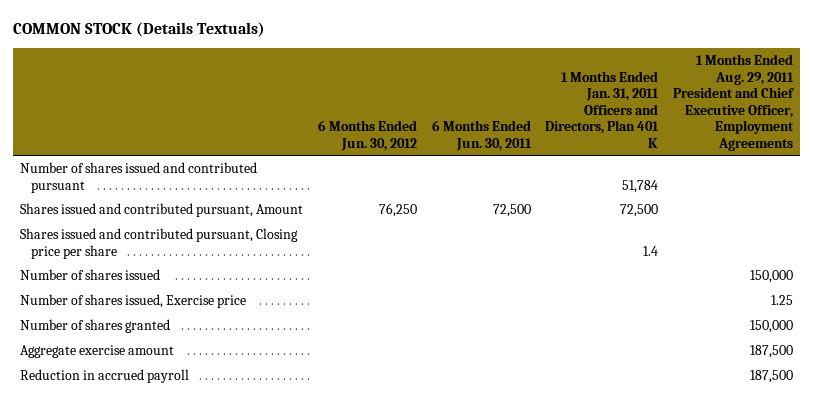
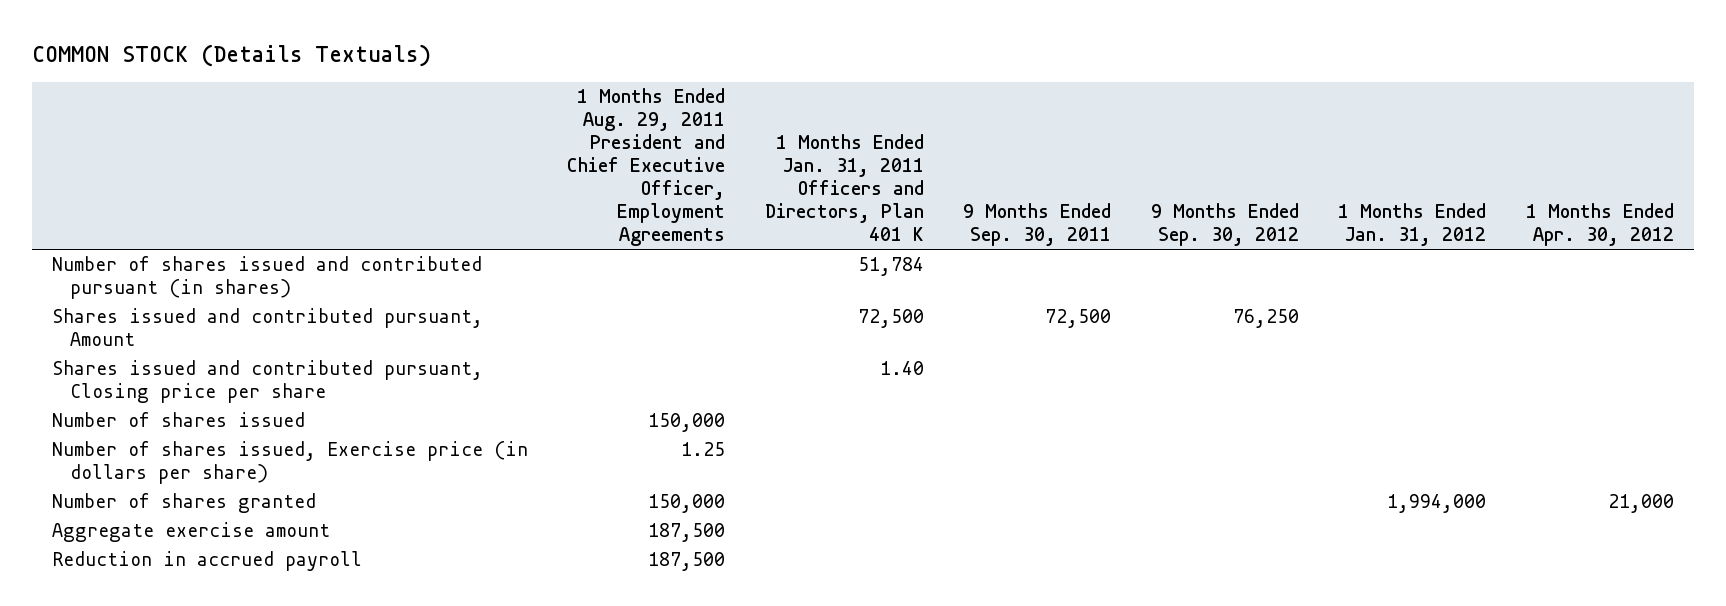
- | 6 Months Ended Jun. 30, 2012 | 6 Months Ended Jun. 30, 2011 | 1 Months Ended Jan. 31, 2011 Officers and Directors, Plan 401 K | 1 Months Ended Aug. 29, 2011 President and Chief Executive Officer, Employment Agreements
+ | 1 Months Ended Aug. 29, 2011 President and Chief Executive Officer, Employment Agreements | 1 Months Ended Jan. 31, 2011 Officers and Directors, Plan 401 K | 9 Months Ended Sep. 30, 2011 | 9 Months Ended Sep. 30, 2012 | 1 Months Ended Jan. 31, 2012 | 1 Months Ended Apr. 30, 2012
- Number of shares issued and contributed pursuant | | | 51,784 |
+ Number of shares issued and contributed pursuant (in shares) | | 51,784 | | | |
- Shares issued and contributed pursuant, Closing price per share | | | 1.4 |
+ Shares issued and contributed pursuant, Closing price per share | | 1.40 | | | |
- Number of shares issued, Exercise price | | | | 1.25
+ Number of shares issued, Exercise price (in dollars per share) | 1.25 | | | | |

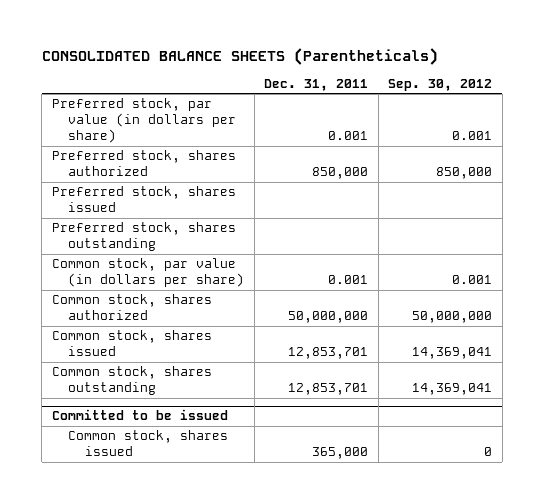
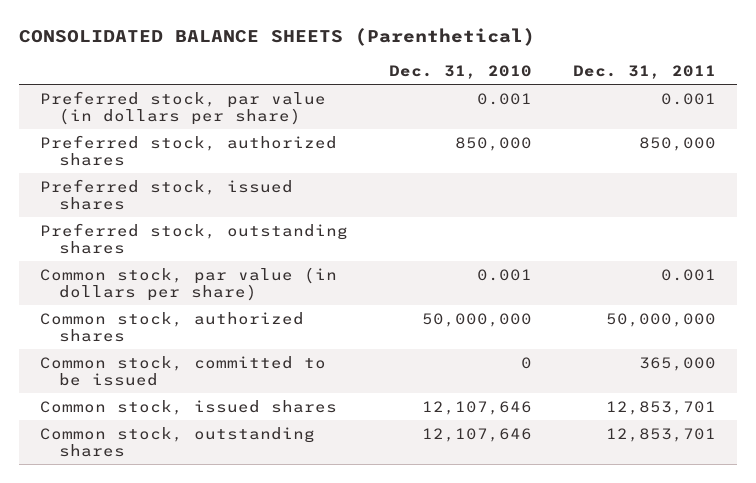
- CONSOLIDATED BALANCE SHEETS (Parentheticals)
+ CONSOLIDATED BALANCE SHEETS (Parenthetical)
- | Dec. 31, 2011 | Sep. 30, 2012
+ | Dec. 31, 2010 | Dec. 31, 2011
- Preferred stock, shares authorized | 850,000 | 850,000
- Preferred stock, shares issued
- Preferred stock, shares outstanding
+ Preferred stock, authorized shares | 850,000 | 850,000
+ Preferred stock, issued shares
+ Preferred stock, outstanding shares
- Common stock, shares authorized | 50,000,000 | 50,000,000
- Common stock, shares issued | 12,853,701 | 14,369,041
- Common stock, shares outstanding | 12,853,701 | 14,369,041
- Committed to be issued
- Common stock, shares issued | 365,000 | 0
+ Common stock, authorized shares | 50,000,000 | 50,000,000
+ Common stock, committed to be issued | 0 | 365,000
+ Common stock, issued shares | 12,107,646 | 12,853,701
+ Common stock, outstanding shares | 12,107,646 | 12,853,701

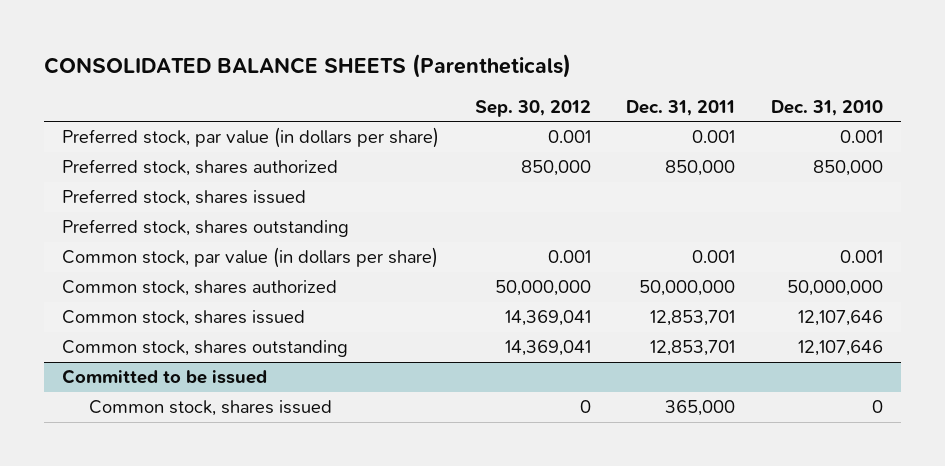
- CONSOLIDATED BALANCE SHEETS (Parenthetical)
+ CONSOLIDATED BALANCE SHEETS (Parentheticals)
- | Dec. 31, 2010 | Dec. 31, 2011
+ | Sep. 30, 2012 | Dec. 31, 2011 | Dec. 31, 2010
- Preferred stock, authorized shares | 850,000 | 850,000
- Preferred stock, issued shares
- Preferred stock, outstanding shares
+ Preferred stock, shares authorized | 850,000 | 850,000 | 850,000
+ Preferred stock, shares issued
+ Preferred stock, shares outstanding
- Common stock, authorized shares | 50,000,000 | 50,000,000
- Common stock, committed to be issued | 0 | 365,000
- Common stock, issued shares | 12,107,646 | 12,853,701
- Common stock, outstanding shares | 12,107,646 | 12,853,701
+ Common stock, shares authorized | 50,000,000 | 50,000,000 | 50,000,000
+ Common stock, shares issued | 14,369,041 | 12,853,701 | 12,107,646
+ Common stock, shares outstanding | 14,369,041 | 12,853,701 | 12,107,646
+ Committed to be issued
+ Common stock, shares issued | 0 | 365,000 | 0

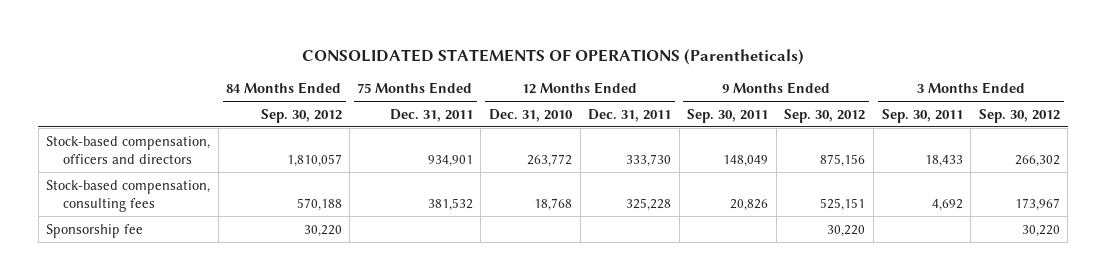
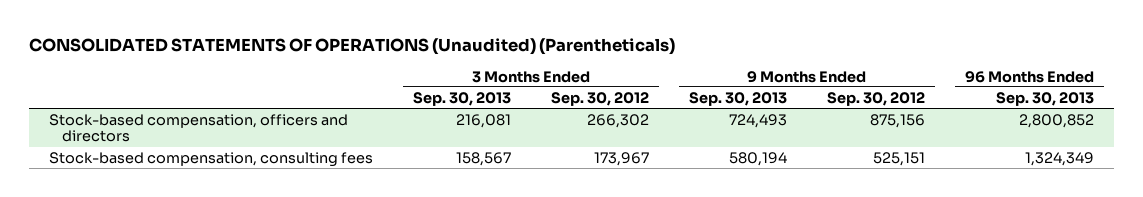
- CONSOLIDATED STATEMENTS OF OPERATIONS (Parentheticals)
+ CONSOLIDATED STATEMENTS OF OPERATIONS (Unaudited) (Parentheticals)
- | 84 Months Ended Sep. 30, 2012 | 75 Months Ended Dec. 31, 2011 | 12 Months Ended Dec. 31, 2010 | 12 Months Ended Dec. 31, 2011 | 9 Months Ended Sep. 30, 2011 | 9 Months Ended Sep. 30, 2012 | 3 Months Ended Sep. 30, 2011 | 3 Months Ended Sep. 30, 2012
+ | 3 Months Ended Sep. 30, 2013 | 3 Months Ended Sep. 30, 2012 | 9 Months Ended Sep. 30, 2013 | 9 Months Ended Sep. 30, 2012 | 96 Months Ended Sep. 30, 2013
- Sponsorship fee | 30,220 | | | | | 30,220 | | 30,220

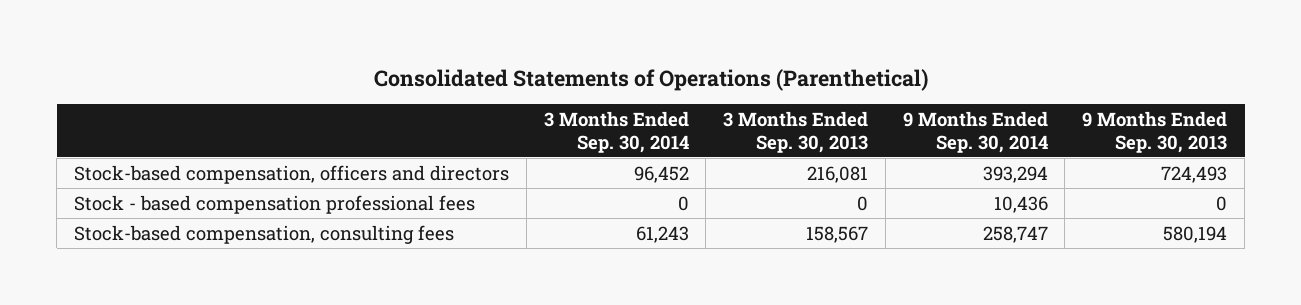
- CONSOLIDATED STATEMENTS OF OPERATIONS (Unaudited) (Parentheticals)
+ Consolidated Statements of Operations (Parenthetical)
- | 3 Months Ended Sep. 30, 2013 | 3 Months Ended Sep. 30, 2012 | 9 Months Ended Sep. 30, 2013 | 9 Months Ended Sep. 30, 2012 | 96 Months Ended Sep. 30, 2013
+ | 3 Months Ended Sep. 30, 2014 | 3 Months Ended Sep. 30, 2013 | 9 Months Ended Sep. 30, 2014 | 9 Months Ended Sep. 30, 2013
+ Stock - based compensation professional fees | 0 | 0 | 10,436 | 0

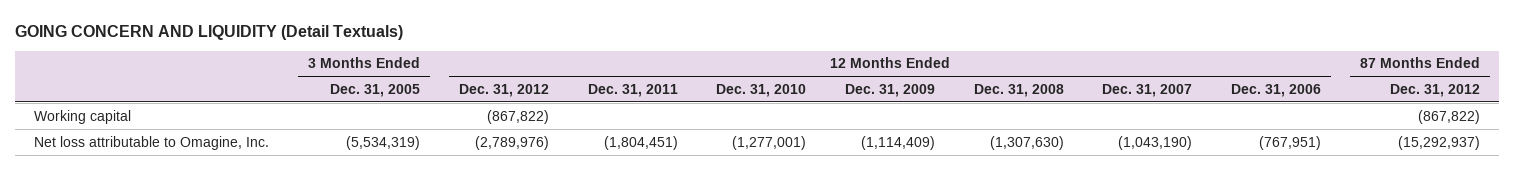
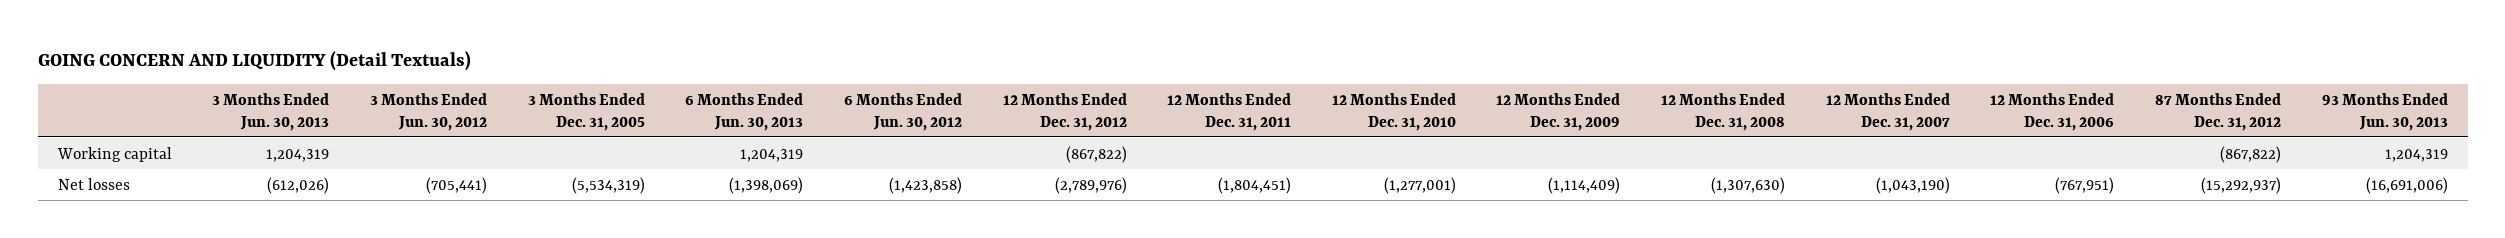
- | 3 Months Ended Dec. 31, 2005 | 12 Months Ended Dec. 31, 2012 | 12 Months Ended Dec. 31, 2011 | 12 Months Ended Dec. 31, 2010 | 12 Months Ended Dec. 31, 2009 | 12 Months Ended Dec. 31, 2008 | 12 Months Ended Dec. 31, 2007 | 12 Months Ended Dec. 31, 2006 | 87 Months Ended Dec. 31, 2012
+ | 3 Months Ended Jun. 30, 2013 | 3 Months Ended Jun. 30, 2012 | 3 Months Ended Dec. 31, 2005 | 6 Months Ended Jun. 30, 2013 | 6 Months Ended Jun. 30, 2012 | 12 Months Ended Dec. 31, 2012 | 12 Months Ended Dec. 31, 2011 | 12 Months Ended Dec. 31, 2010 | 12 Months Ended Dec. 31, 2009 | 12 Months Ended Dec. 31, 2008 | 12 Months Ended Dec. 31, 2007 | 12 Months Ended Dec. 31, 2006 | 87 Months Ended Dec. 31, 2012 | 93 Months Ended Jun. 30, 2013
- Net loss attributable to Omagine, Inc. | (5,534,319) | (2,789,976) | (1,804,451) | (1,277,001) | (1,114,409) | (1,307,630) | (1,043,190) | (767,951) | (15,292,937)
+ Net losses | (612,026) | (705,441) | (5,534,319) | (1,398,069) | (1,423,858) | (2,789,976) | (1,804,451) | (1,277,001) | (1,114,409) | (1,307,630) | (1,043,190) | (767,951) | (15,292,937) | (16,691,006)

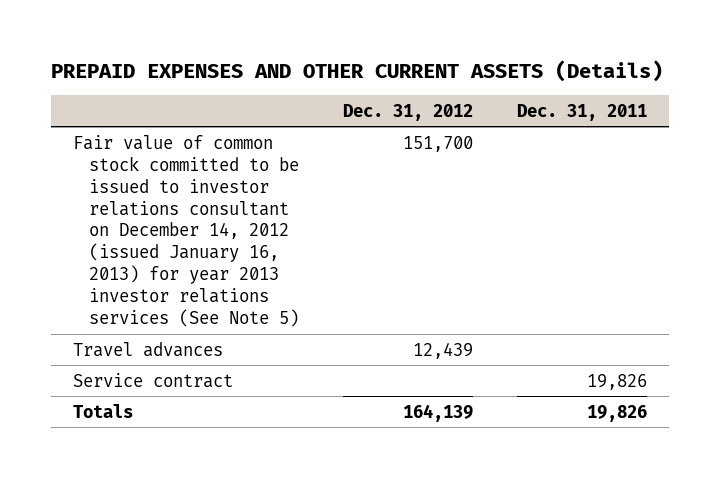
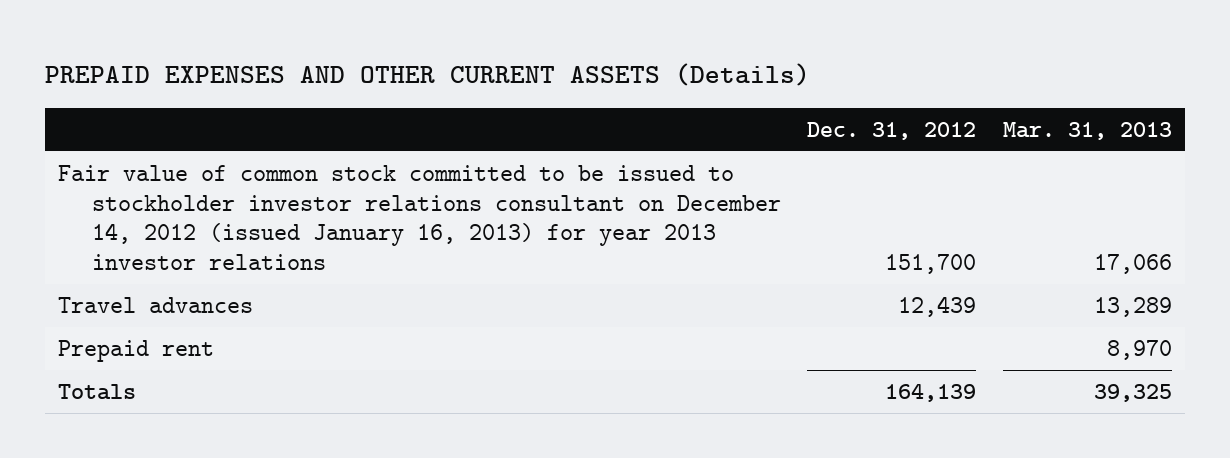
- | Dec. 31, 2012 | Dec. 31, 2011
+ | Dec. 31, 2012 | Mar. 31, 2013
- Fair value of common stock committed to be issued to investor relations consultant on December 14, 2012 (issued January 16, 2013) for year 2013 investor relations services (See Note 5) | 151,700 |
+ Fair value of common stock committed to be issued to stockholder investor relations consultant on December 14, 2012 (issued January 16, 2013) for year 2013 investor relations | 151,700 | 17,066
- Service contract | | 19,826
+ Prepaid rent | | 8,970

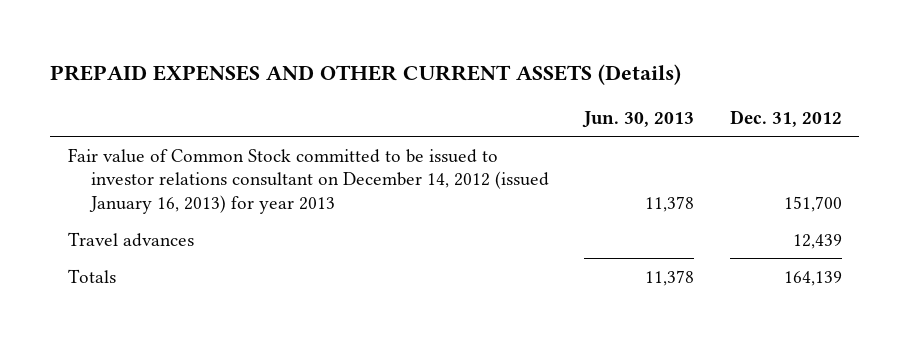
- | Dec. 31, 2012 | Mar. 31, 2013
+ | Jun. 30, 2013 | Dec. 31, 2012
- Fair value of common stock committed to be issued to stockholder investor relations consultant on December 14, 2012 (issued January 16, 2013) for year 2013 investor relations | 151,700 | 17,066
+ Fair value of Common Stock committed to be issued to investor relations consultant on December 14, 2012 (issued January 16, 2013) for year 2013 | 11,378 | 151,700
- Prepaid rent | | 8,970

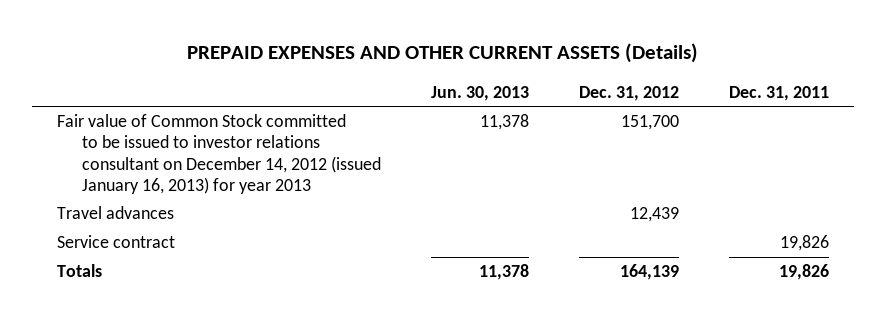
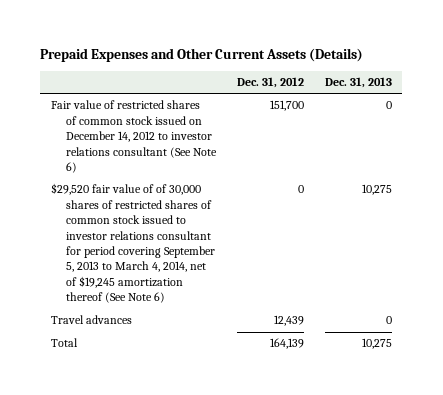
- PREPAID EXPENSES AND OTHER CURRENT ASSETS (Details)
+ Prepaid Expenses and Other Current Assets (Details)
- | Jun. 30, 2013 | Dec. 31, 2012 | Dec. 31, 2011
+ | Dec. 31, 2012 | Dec. 31, 2013
- Fair value of Common Stock committed to be issued to investor relations consultant on December 14, 2012 (issued January 16, 2013) for year 2013 | 11,378 | 151,700 |
+ Fair value of restricted shares of common stock issued on December 14, 2012 to investor relations consultant (See Note 6) | 151,700 | 0
+ $29,520 fair value of of 30,000 shares of restricted shares of common stock issued to investor relations consultant for period covering September 5, 2013 to March 4, 2014, net of $19,245 amortization thereof (See Note 6) | 0 | 10,275
- Service contract | | | 19,826
- Totals | 11,378 | 164,139 | 19,826
+ Total | 164,139 | 10,275

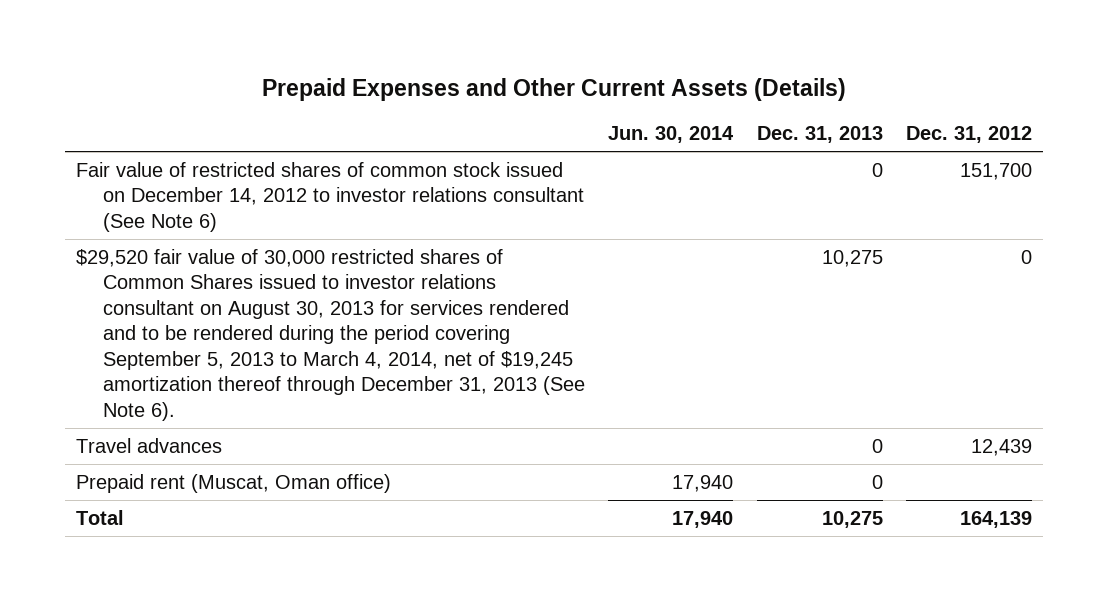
- | Dec. 31, 2012 | Dec. 31, 2013
+ | Jun. 30, 2014 | Dec. 31, 2013 | Dec. 31, 2012
- $29,520 fair value of of 30,000 shares of restricted shares of common stock issued to investor relations consultant for period covering September 5, 2013 to March 4, 2014, net of $19,245 amortization thereof (See Note 6) | 0 | 10,275
+ $29,520 fair value of 30,000 restricted shares of Common Shares issued to investor relations consultant on August 30, 2013 for services rendered and to be rendered during the period covering September 5, 2013 to March 4, 2014, net of $19,245 amortization thereof through December 31, 2013 (See Note 6). | | 10,275 | 0
+ Prepaid rent (Muscat, Oman office) | 17,940 | 0 |

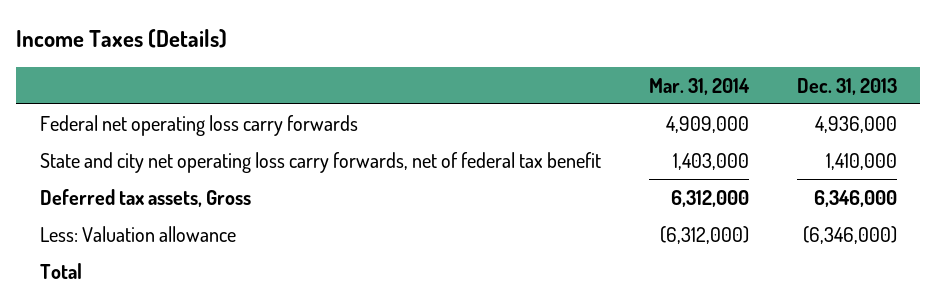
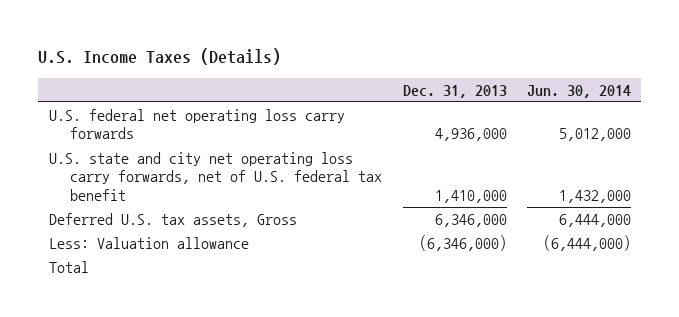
- Income Taxes (Details)
+ U.S. Income Taxes (Details)
- | Mar. 31, 2014 | Dec. 31, 2013
+ | Dec. 31, 2013 | Jun. 30, 2014
- Federal net operating loss carry forwards | 4,909,000 | 4,936,000
- State and city net operating loss carry forwards, net of federal tax benefit | 1,403,000 | 1,410,000
- Deferred tax assets, Gross | 6,312,000 | 6,346,000
+ U.S. federal net operating loss carry forwards | 4,936,000 | 5,012,000
+ U.S. state and city net operating loss carry forwards, net of U.S. federal tax benefit | 1,410,000 | 1,432,000
+ Deferred U.S. tax assets, Gross | 6,346,000 | 6,444,000

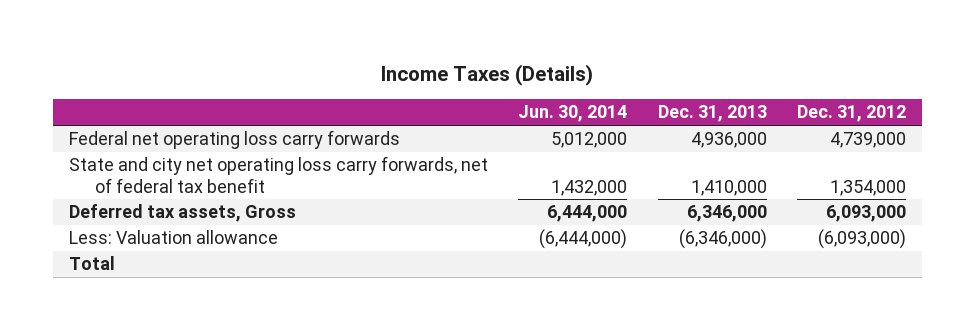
- U.S. Income Taxes (Details)
+ Income Taxes (Details)
- | Dec. 31, 2013 | Jun. 30, 2014
+ | Jun. 30, 2014 | Dec. 31, 2013 | Dec. 31, 2012
- U.S. federal net operating loss carry forwards | 4,936,000 | 5,012,000
- U.S. state and city net operating loss carry forwards, net of U.S. federal tax benefit | 1,410,000 | 1,432,000
- Deferred U.S. tax assets, Gross | 6,346,000 | 6,444,000
+ Federal net operating loss carry forwards | 5,012,000 | 4,936,000 | 4,739,000
+ State and city net operating loss carry forwards, net of federal tax benefit | 1,432,000 | 1,410,000 | 1,354,000
+ Deferred tax assets, Gross | 6,444,000 | 6,346,000 | 6,093,000

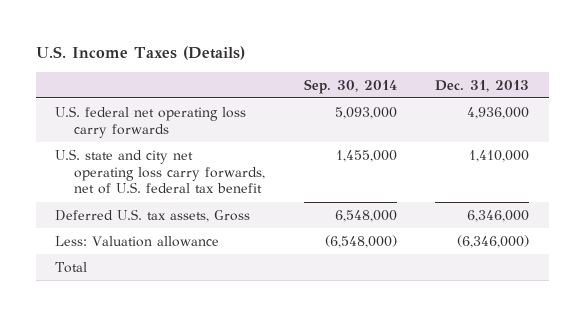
- Income Taxes (Details)
+ U.S. Income Taxes (Details)
- | Jun. 30, 2014 | Dec. 31, 2013 | Dec. 31, 2012
+ | Sep. 30, 2014 | Dec. 31, 2013
- Federal net operating loss carry forwards | 5,012,000 | 4,936,000 | 4,739,000
- State and city net operating loss carry forwards, net of federal tax benefit | 1,432,000 | 1,410,000 | 1,354,000
- Deferred tax assets, Gross | 6,444,000 | 6,346,000 | 6,093,000
+ U.S. federal net operating loss carry forwards | 5,093,000 | 4,936,000
+ U.S. state and city net operating loss carry forwards, net of U.S. federal tax benefit | 1,455,000 | 1,410,000
+ Deferred U.S. tax assets, Gross | 6,548,000 | 6,346,000

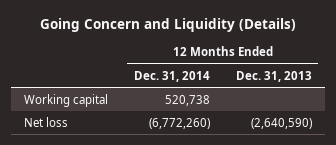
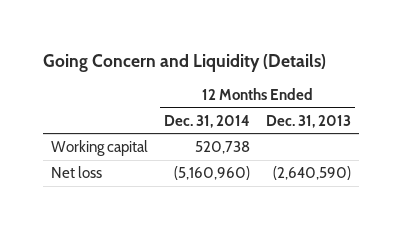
- Net loss | (6,772,260) | (2,640,590)
+ Net loss | (5,160,960) | (2,640,590)

